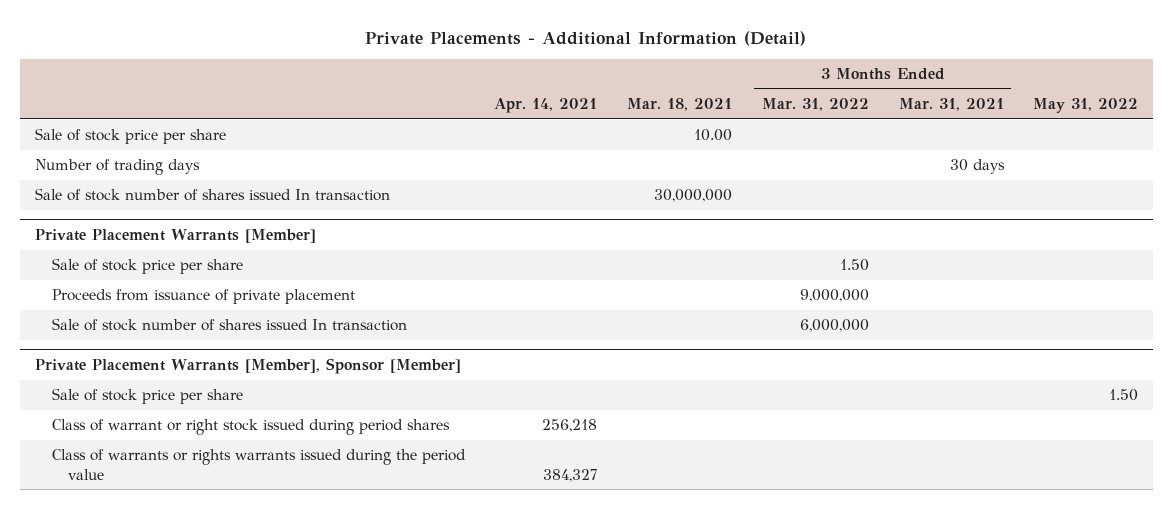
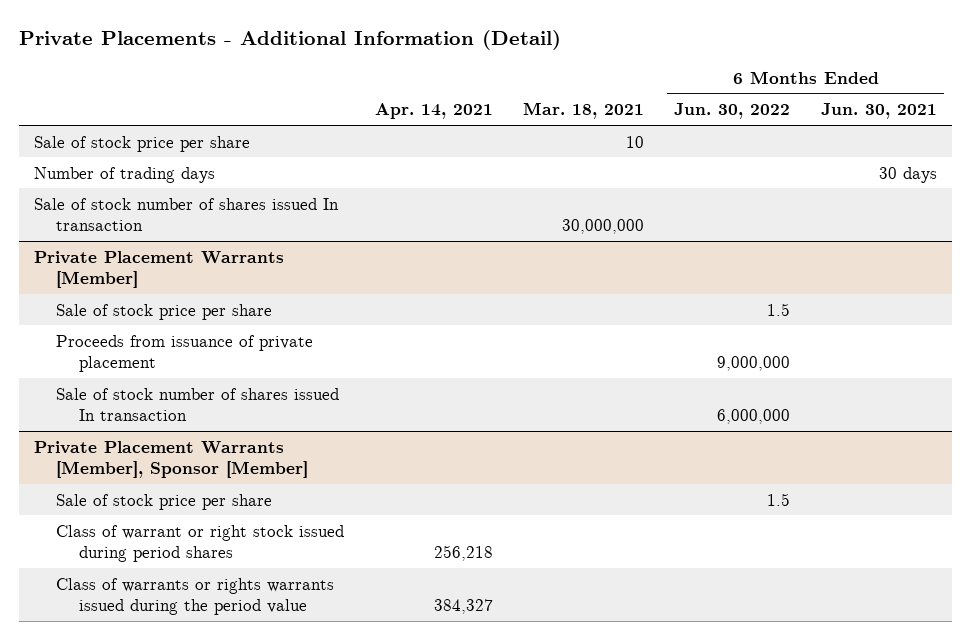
- | Apr. 14, 2021 | Mar. 18, 2021 | 3 Months Ended Mar. 31, 2022 | 3 Months Ended Mar. 31, 2021 | May 31, 2022
+ | Apr. 14, 2021 | Mar. 18, 2021 | 6 Months Ended Jun. 30, 2022 | 6 Months Ended Jun. 30, 2021
- Sale of stock price per share | | 10.00 | | |
+ Sale of stock price per share | | 10 | |

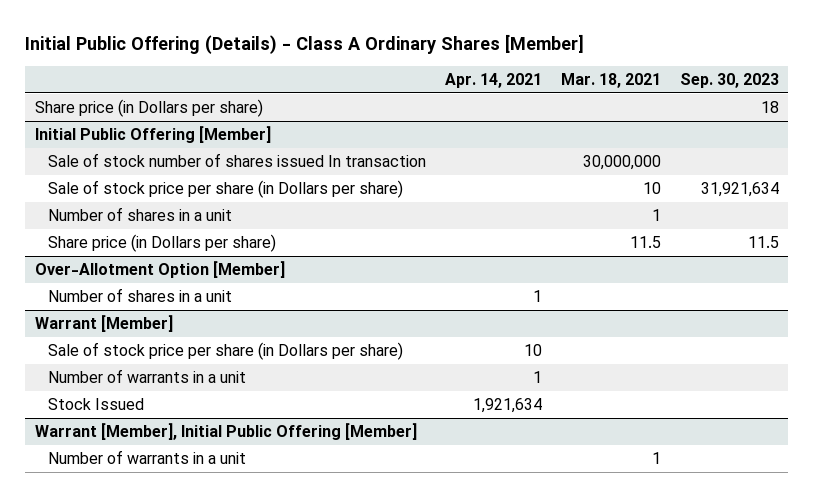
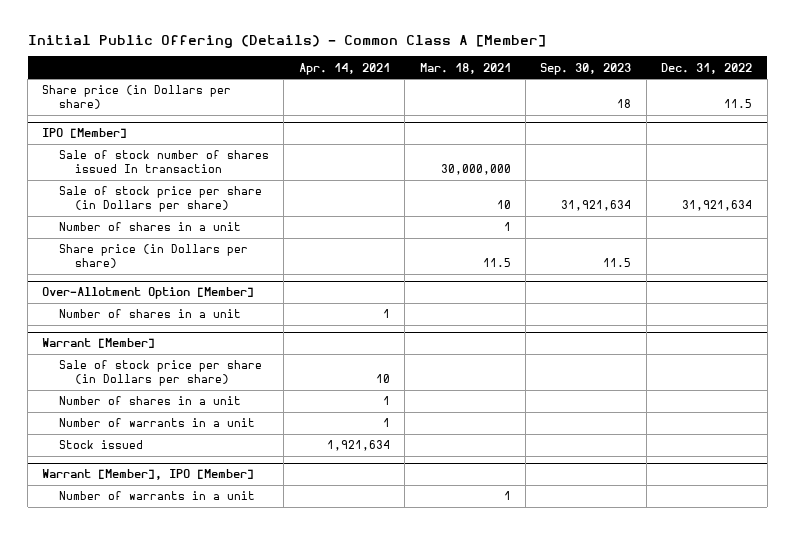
- Initial Public Offering (Details) - Class A Ordinary Shares [Member]
+ Initial Public Offering (Details) - Common Class A [Member]
- | Apr. 14, 2021 | Mar. 18, 2021 | Sep. 30, 2023
+ | Apr. 14, 2021 | Mar. 18, 2021 | Sep. 30, 2023 | Dec. 31, 2022
- Initial Public Offering [Member]
+ IPO [Member]
@ Warrant [Member]
+ Number of shares in a unit | 1 | | |
- Stock Issued | 1,921,634 | |
- Warrant [Member], Initial Public Offering [Member]
@ Warrant [Member]
+ Stock issued | 1,921,634 | | |
+ Warrant [Member], IPO [Member]

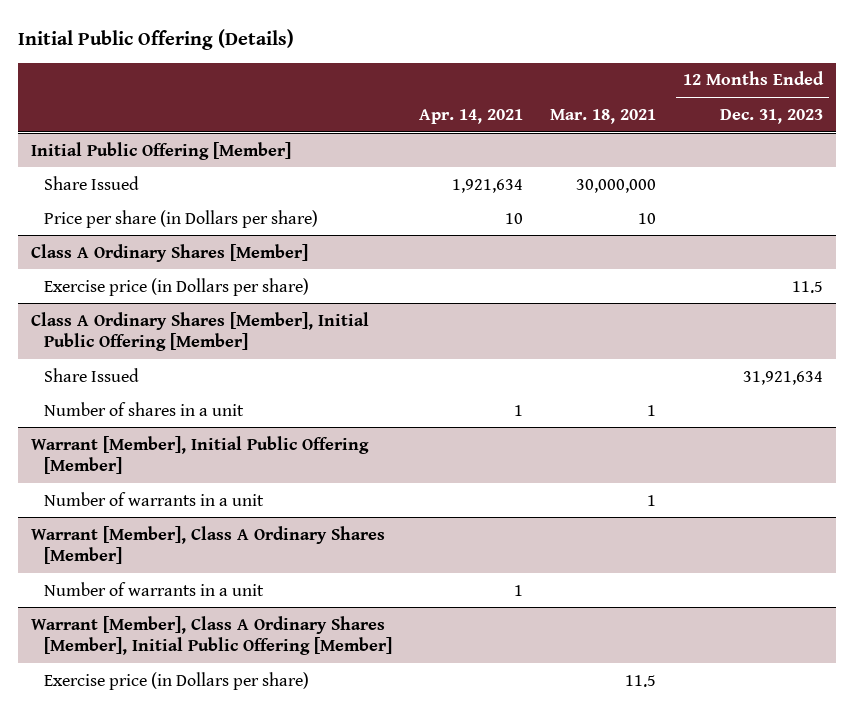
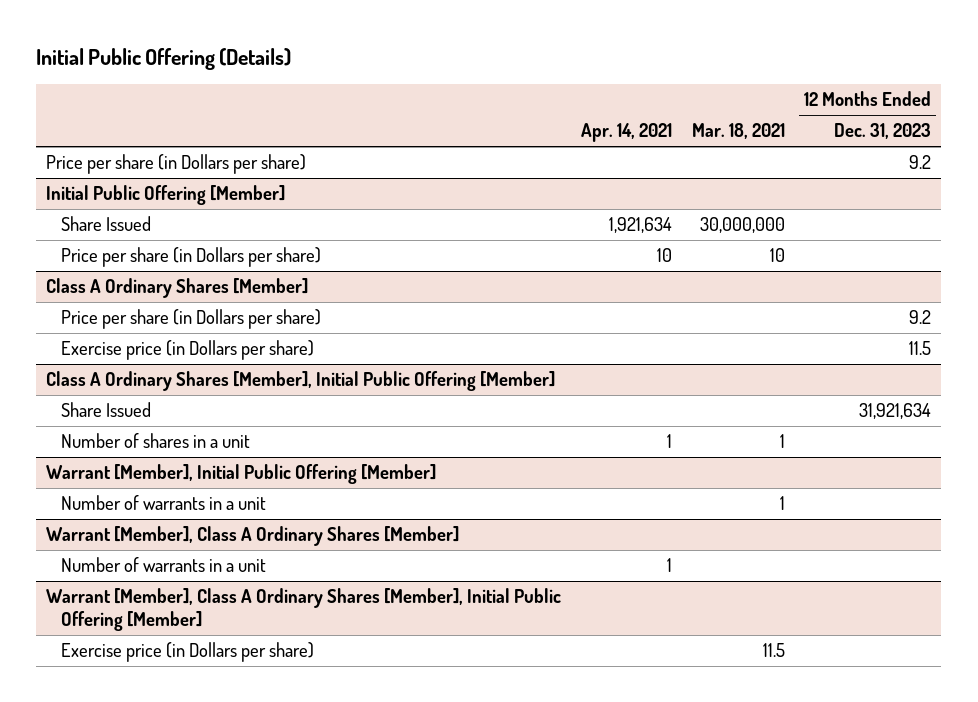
+ Price per share (in Dollars per share) | | | 9.2
@ Class A Ordinary Shares [Member]
+ Price per share (in Dollars per share) | | | 9.2

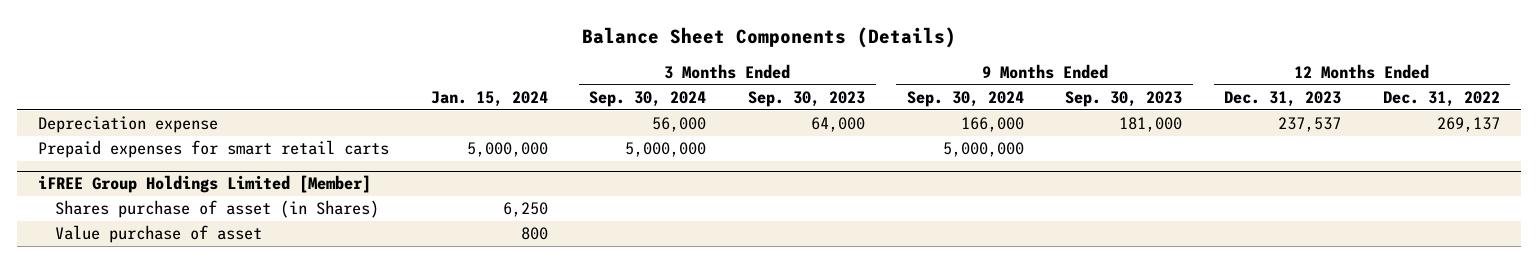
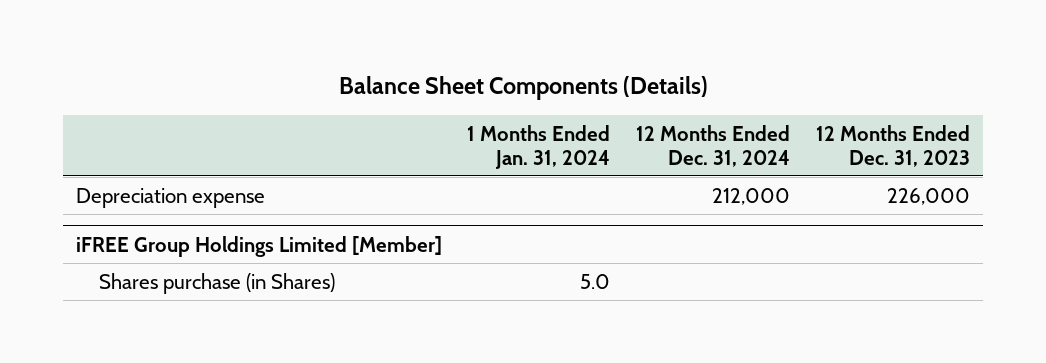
- | Jan. 15, 2024 | 3 Months Ended Sep. 30, 2024 | 3 Months Ended Sep. 30, 2023 | 9 Months Ended Sep. 30, 2024 | 9 Months Ended Sep. 30, 2023 | 12 Months Ended Dec. 31, 2023 | 12 Months Ended Dec. 31, 2022
+ | 1 Months Ended Jan. 31, 2024 | 12 Months Ended Dec. 31, 2024 | 12 Months Ended Dec. 31, 2023
- Depreciation expense | | 56,000 | 64,000 | 166,000 | 181,000 | 237,537 | 269,137
- Prepaid expenses for smart retail carts | 5,000,000 | 5,000,000 | | 5,000,000 | | |
+ Depreciation expense | | 212,000 | 226,000
@ iFREE Group Holdings Limited [Member]
- Shares purchase of asset (in Shares) | 6,250 | | | | | |
- Value purchase of asset | 800 | | | | | |
+ Shares purchase (in Shares) | 5.0 | |

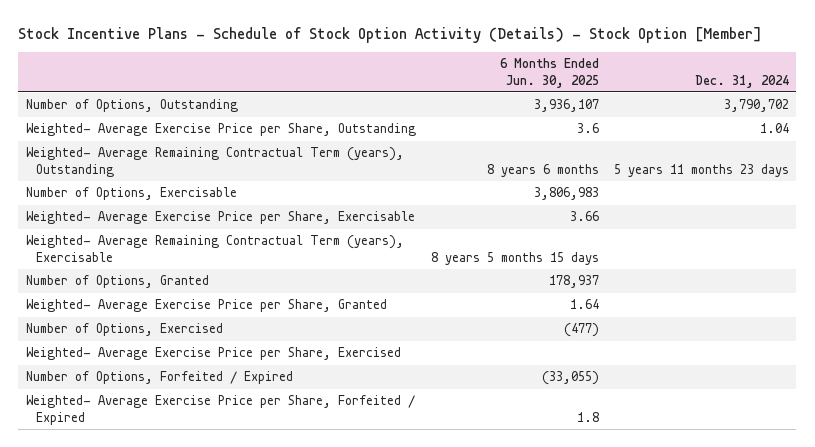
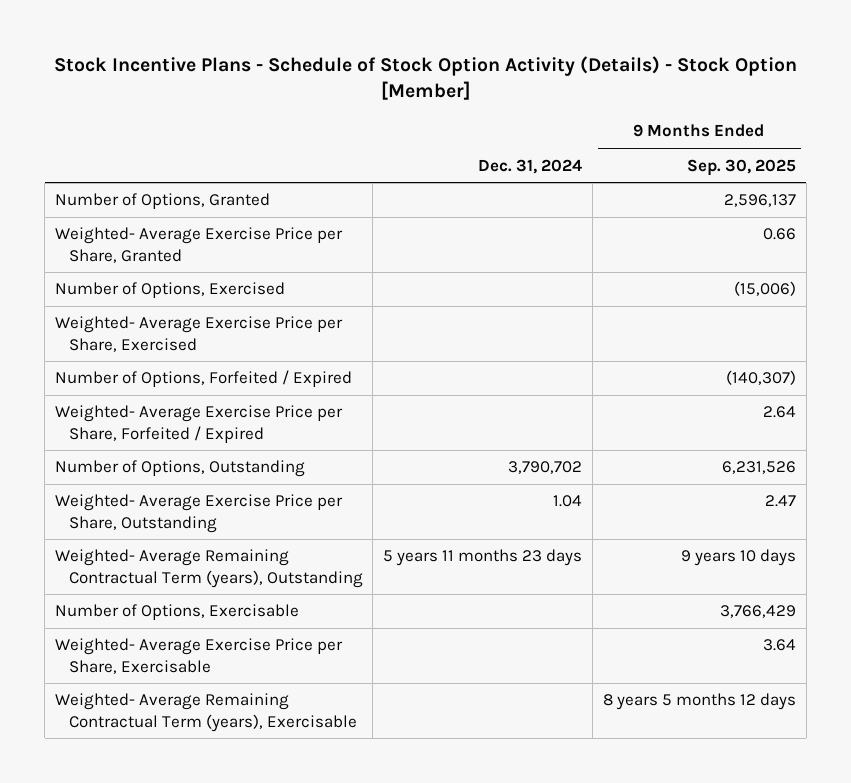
- | 6 Months Ended Jun. 30, 2025 | Dec. 31, 2024
+ | Dec. 31, 2024 | 9 Months Ended Sep. 30, 2025
moved down: Number of Options, Outstanding | 3,790,702 | 6,231,526
moved down: Weighted- Average Exercise Price per Share, Outstanding | 1.04 | 2.47
moved down: Weighted- Average Remaining Contractual Term (years), Outstanding | 5 years 11 months 23 days | 9 years 10 days
moved down: Number of Options, Exercisable | | 3,766,429
moved down: Weighted- Average Exercise Price per Share, Exercisable | | 3.64
moved down: Weighted- Average Remaining Contractual Term (years), Exercisable | | 8 years 5 months 12 days

